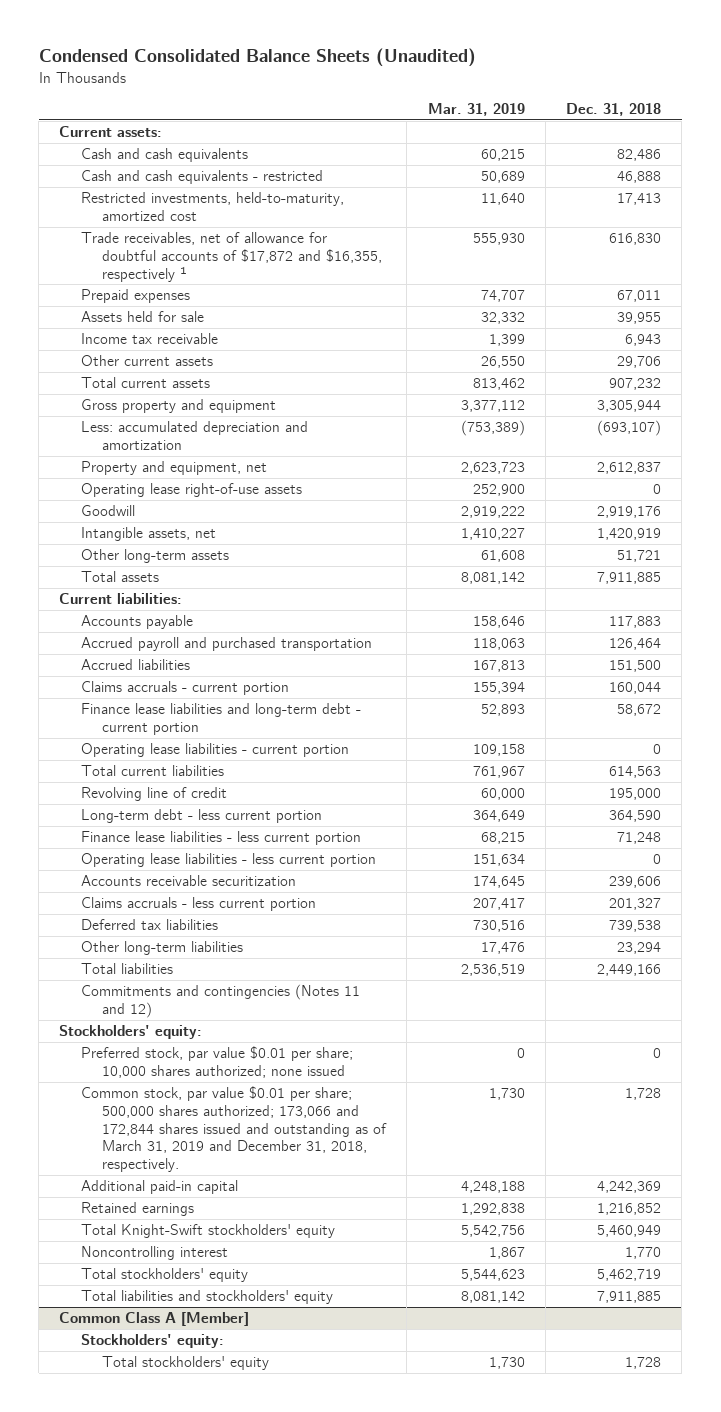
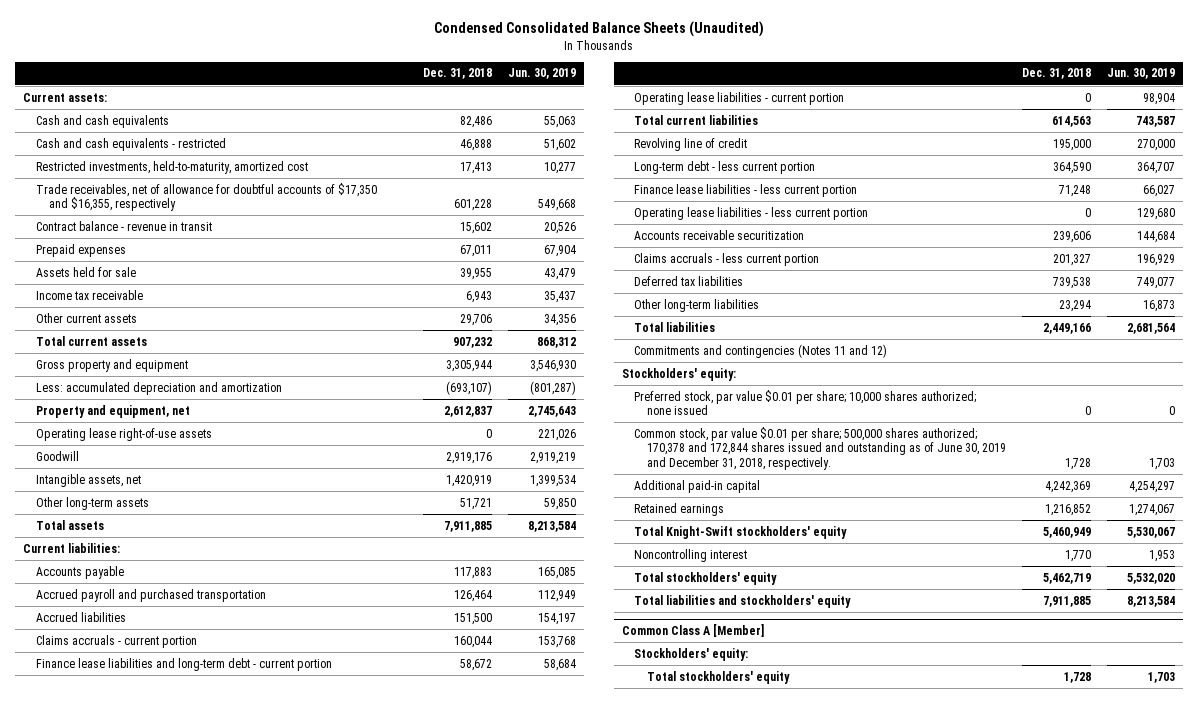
- | Mar. 31, 2019 | Dec. 31, 2018
+ | Dec. 31, 2018 | Jun. 30, 2019
- Trade receivables, net of allowance for doubtful accounts of $17,872 and $16,355, respectively ¹ | 555,930 | 616,830
+ Trade receivables, net of allowance for doubtful accounts of $17,350 and $16,355, respectively | 601,228 | 549,668
+ Contract balance - revenue in transit | 15,602 | 20,526
- Common stock, par value $0.01 per share; 500,000 shares authorized; 173,066 and 172,844 shares issued and outstanding as of March 31, 2019 and December 31, 2018, respectively. | 1,730 | 1,728
+ Common stock, par value $0.01 per share; 500,000 shares authorized; 170,378 and 172,844 shares issued and outstanding as of June 30, 2019 and December 31, 2018, respectively. | 1,728 | 1,703

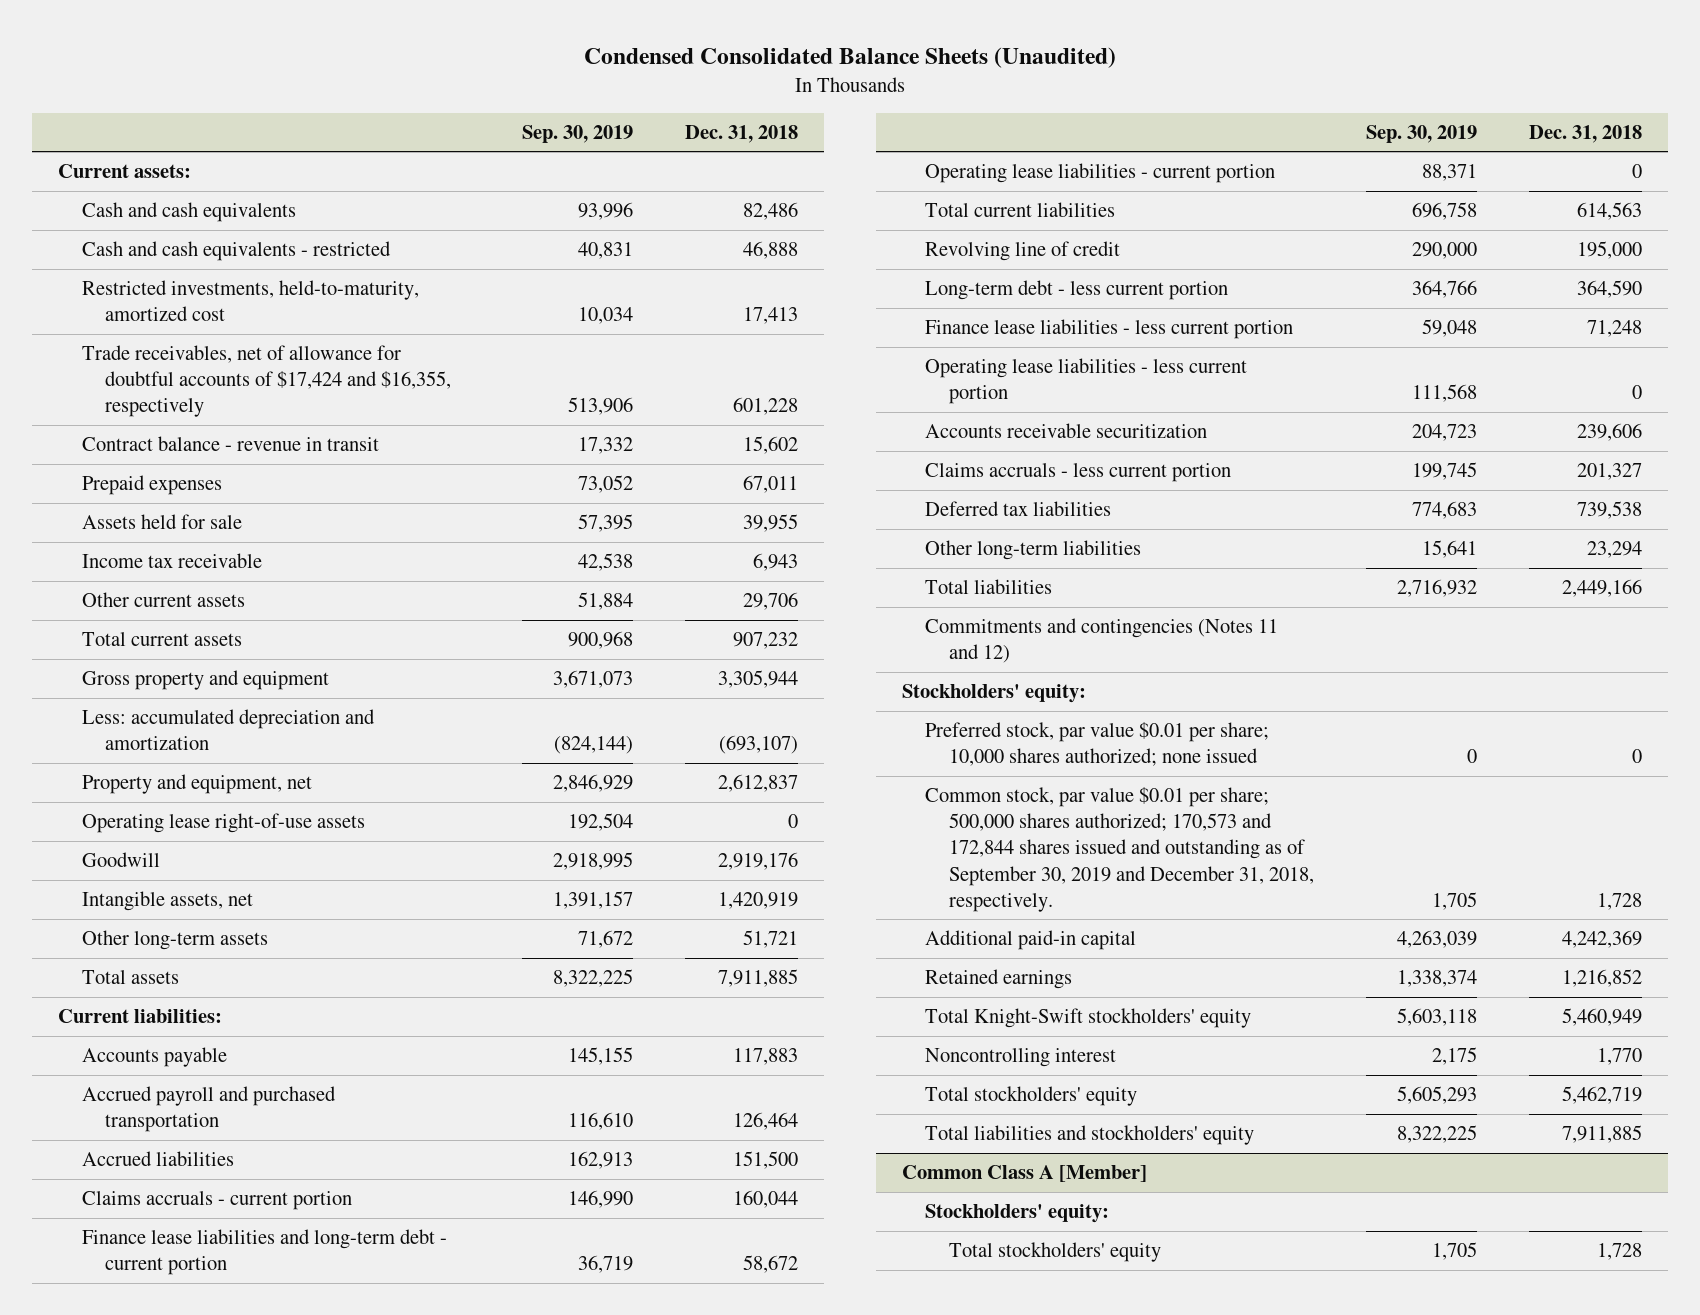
- | Dec. 31, 2018 | Jun. 30, 2019
+ | Sep. 30, 2019 | Dec. 31, 2018
- Trade receivables, net of allowance for doubtful accounts of $17,350 and $16,355, respectively | 601,228 | 549,668
+ Trade receivables, net of allowance for doubtful accounts of $17,424 and $16,355, respectively | 513,906 | 601,228
- Common stock, par value $0.01 per share; 500,000 shares authorized; 170,378 and 172,844 shares issued and outstanding as of June 30, 2019 and December 31, 2018, respectively. | 1,728 | 1,703
+ Common stock, par value $0.01 per share; 500,000 shares authorized; 170,573 and 172,844 shares issued and outstanding as of September 30, 2019 and December 31, 2018, respectively. | 1,705 | 1,728

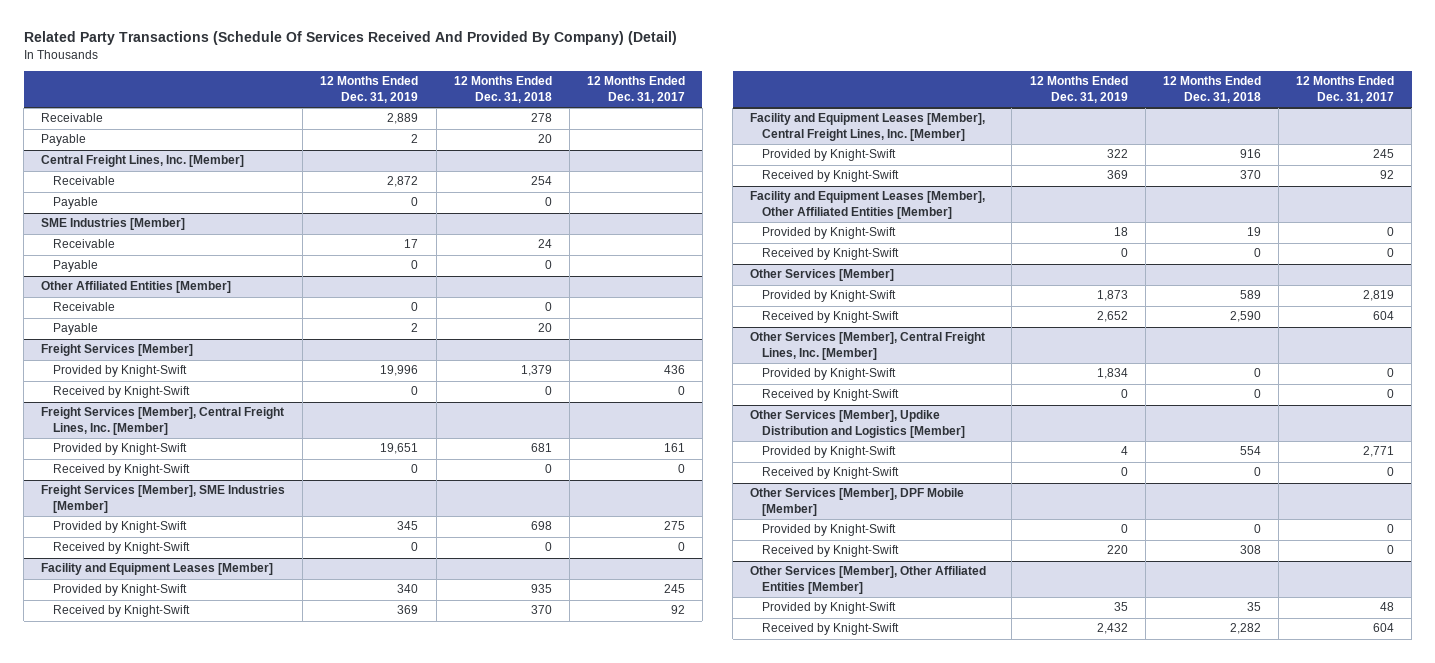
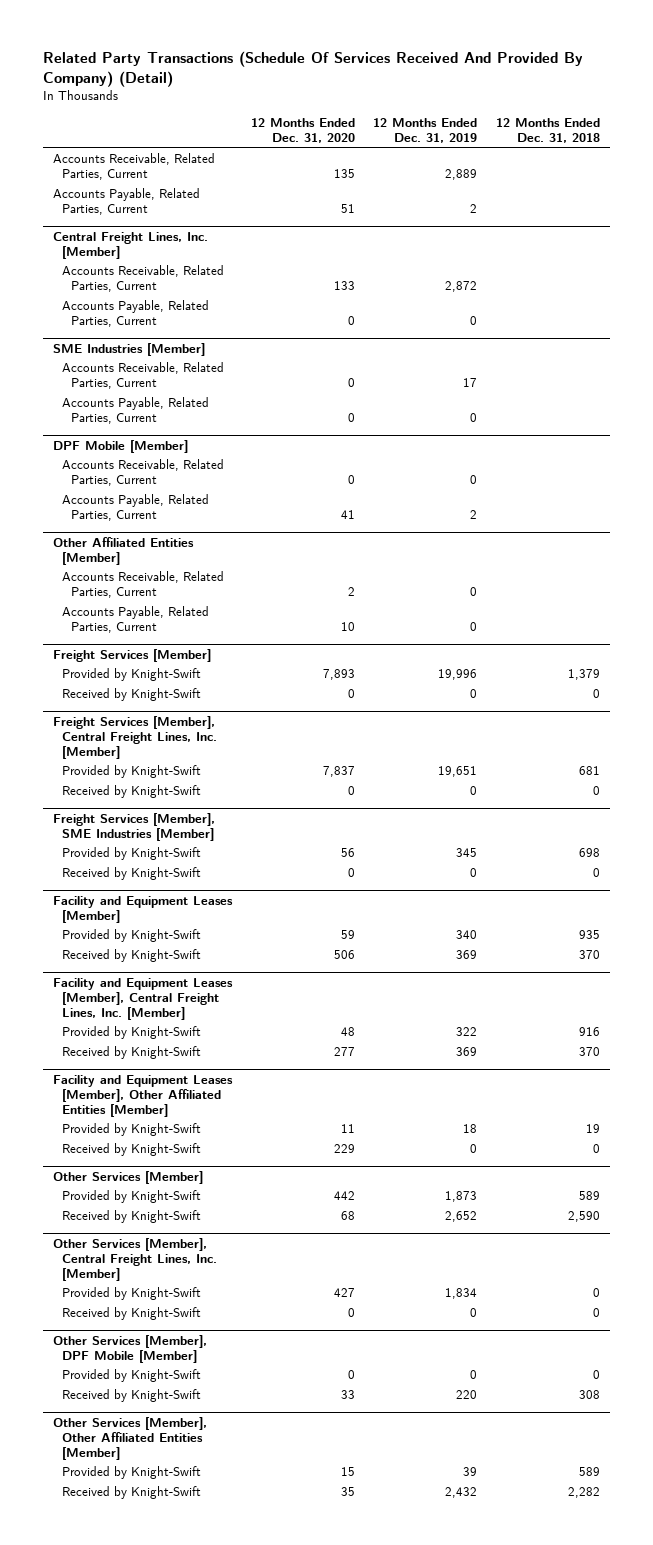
- | 12 Months Ended Dec. 31, 2019 | 12 Months Ended Dec. 31, 2018 | 12 Months Ended Dec. 31, 2017
+ | 12 Months Ended Dec. 31, 2020 | 12 Months Ended Dec. 31, 2019 | 12 Months Ended Dec. 31, 2018
- Receivable | 2,889 | 278 |
- Payable | 2 | 20 |
+ Accounts Receivable, Related Parties, Current | 135 | 2,889 |
+ Accounts Payable, Related Parties, Current | 51 | 2 |
@ Central Freight Lines, Inc. [Member]
- Receivable | 2,872 | 254 |
- Payable | 0 | 0 |
+ Accounts Receivable, Related Parties, Current | 133 | 2,872 |
+ Accounts Payable, Related Parties, Current | 0 | 0 |
@ SME Industries [Member]
- Receivable | 17 | 24 |
- Payable | 0 | 0 |
+ Accounts Receivable, Related Parties, Current | 0 | 17 |
+ Accounts Payable, Related Parties, Current | 0 | 0 |
+ DPF Mobile [Member]
+ Accounts Receivable, Related Parties, Current | 0 | 0 |
+ Accounts Payable, Related Parties, Current | 41 | 2 |
@ Other Affiliated Entities [Member]
- Receivable | 0 | 0 |
- Payable | 2 | 20 |
+ Accounts Receivable, Related Parties, Current | 2 | 0 |
+ Accounts Payable, Related Parties, Current | 10 | 0 |
- Other Services [Member], Updike Distribution and Logistics [Member]
- Provided by Knight-Swift | 4 | 554 | 2,771
- Received by Knight-Swift | 0 | 0 | 0
@ Other Services [Member], Other Affiliated Entities [Member]
- Provided by Knight-Swift | 35 | 35 | 48
+ Provided by Knight-Swift | 15 | 39 | 589

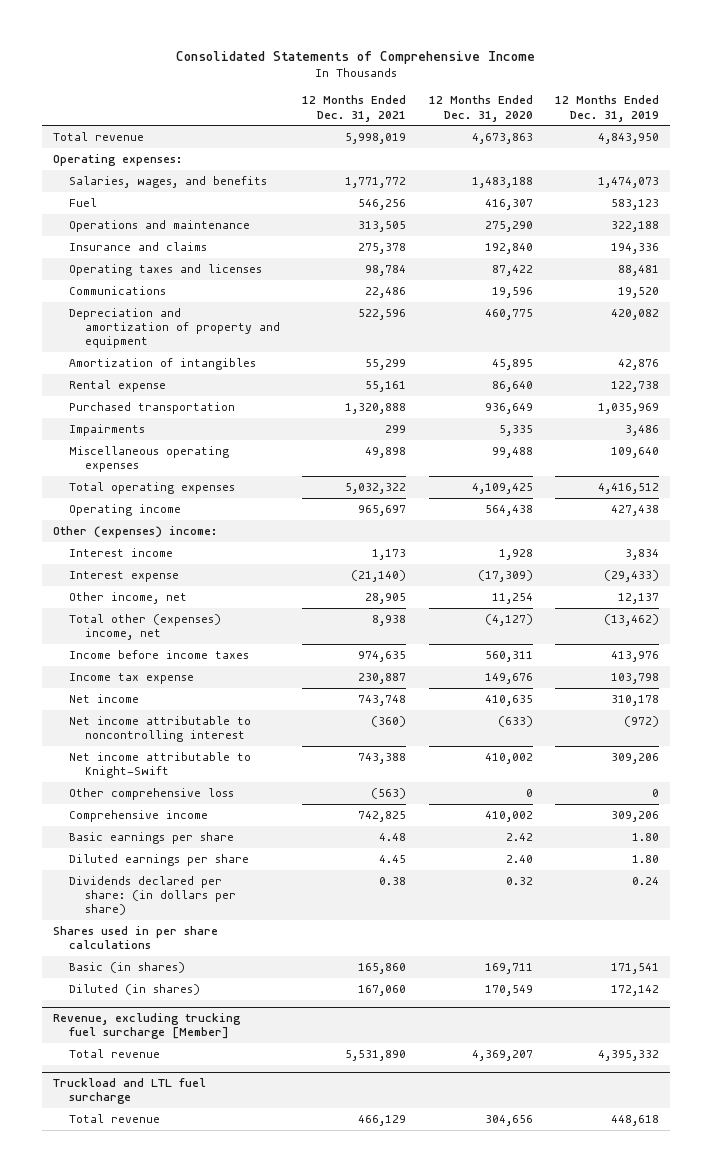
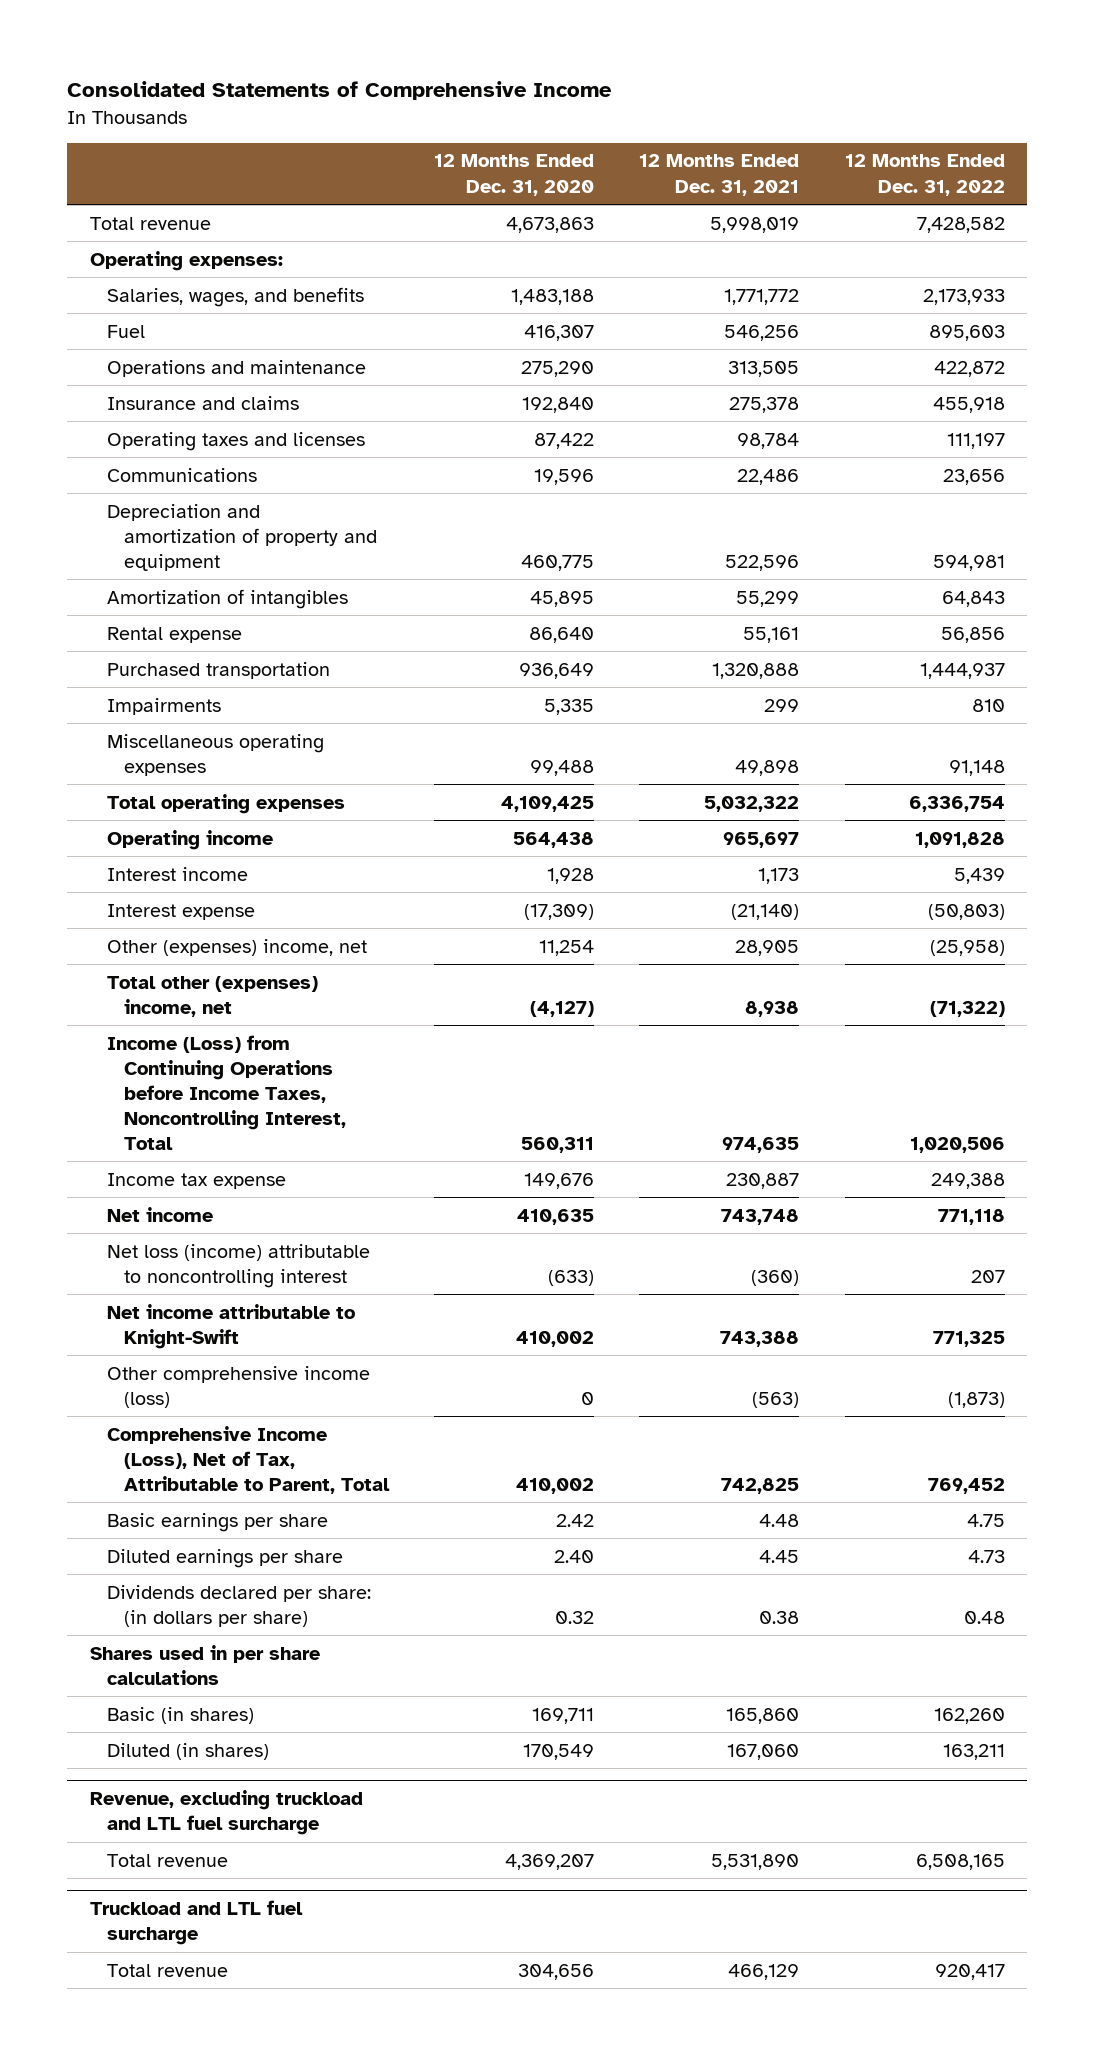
- | 12 Months Ended Dec. 31, 2021 | 12 Months Ended Dec. 31, 2020 | 12 Months Ended Dec. 31, 2019
+ | 12 Months Ended Dec. 31, 2020 | 12 Months Ended Dec. 31, 2021 | 12 Months Ended Dec. 31, 2022
- Other (expenses) income:
- Other income, net | 28,905 | 11,254 | 12,137
+ Other (expenses) income, net | 11,254 | 28,905 | (25,958)
- Income before income taxes | 974,635 | 560,311 | 413,976
+ Income (Loss) from Continuing Operations before Income Taxes, Noncontrolling Interest, Total | 560,311 | 974,635 | 1,020,506
- Net income attributable to noncontrolling interest | (360) | (633) | (972)
+ Net loss (income) attributable to noncontrolling interest | (633) | (360) | 207
- Other comprehensive loss | (563) | 0 | 0
- Comprehensive income | 742,825 | 410,002 | 309,206
+ Other comprehensive income (loss) | 0 | (563) | (1,873)
+ Comprehensive Income (Loss), Net of Tax, Attributable to Parent, Total | 410,002 | 742,825 | 769,452
- Revenue, excluding trucking fuel surcharge [Member]
+ Revenue, excluding truckload and LTL fuel surcharge

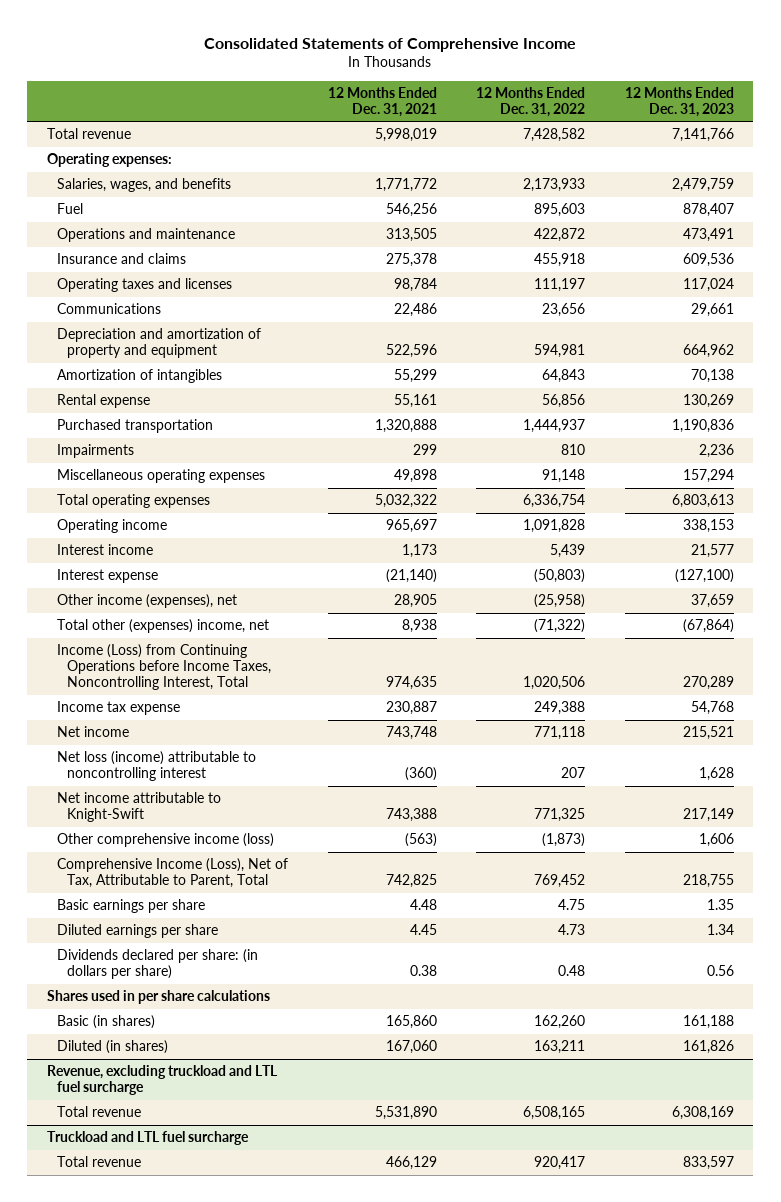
- | 12 Months Ended Dec. 31, 2020 | 12 Months Ended Dec. 31, 2021 | 12 Months Ended Dec. 31, 2022
+ | 12 Months Ended Dec. 31, 2021 | 12 Months Ended Dec. 31, 2022 | 12 Months Ended Dec. 31, 2023
- Other (expenses) income, net | 11,254 | 28,905 | (25,958)
+ Other income (expenses), net | 28,905 | (25,958) | 37,659

